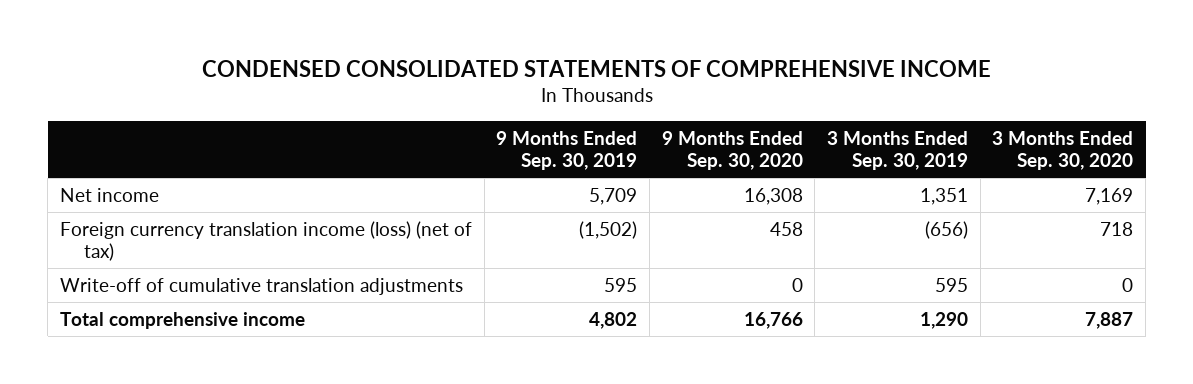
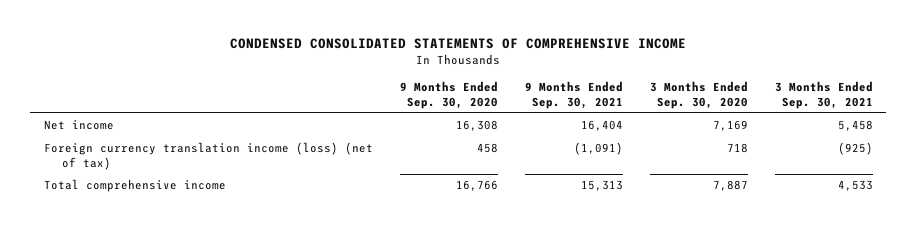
- | 9 Months Ended Sep. 30, 2019 | 9 Months Ended Sep. 30, 2020 | 3 Months Ended Sep. 30, 2019 | 3 Months Ended Sep. 30, 2020
+ | 9 Months Ended Sep. 30, 2020 | 9 Months Ended Sep. 30, 2021 | 3 Months Ended Sep. 30, 2020 | 3 Months Ended Sep. 30, 2021
- Write-off of cumulative translation adjustments | 595 | 0 | 595 | 0

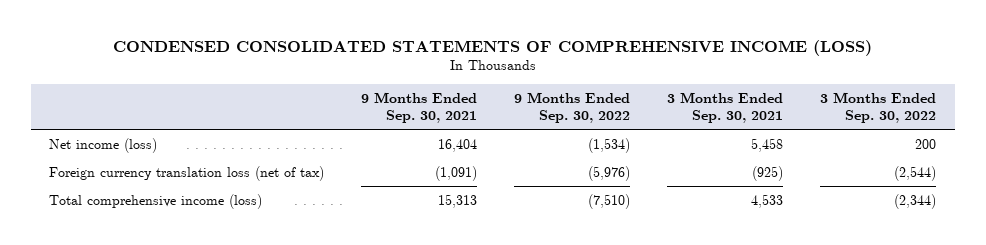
- CONDENSED CONSOLIDATED STATEMENTS OF COMPREHENSIVE INCOME
+ CONDENSED CONSOLIDATED STATEMENTS OF COMPREHENSIVE INCOME (LOSS)
- | 9 Months Ended Sep. 30, 2020 | 9 Months Ended Sep. 30, 2021 | 3 Months Ended Sep. 30, 2020 | 3 Months Ended Sep. 30, 2021
+ | 9 Months Ended Sep. 30, 2021 | 9 Months Ended Sep. 30, 2022 | 3 Months Ended Sep. 30, 2021 | 3 Months Ended Sep. 30, 2022
- Net income | 16,308 | 16,404 | 7,169 | 5,458
- Foreign currency translation income (loss) (net of tax) | 458 | (1,091) | 718 | (925)
- Total comprehensive income | 16,766 | 15,313 | 7,887 | 4,533
+ Net income (loss) | 16,404 | (1,534) | 5,458 | 200
+ Foreign currency translation loss (net of tax) | (1,091) | (5,976) | (925) | (2,544)
+ Total comprehensive income (loss) | 15,313 | (7,510) | 4,533 | (2,344)

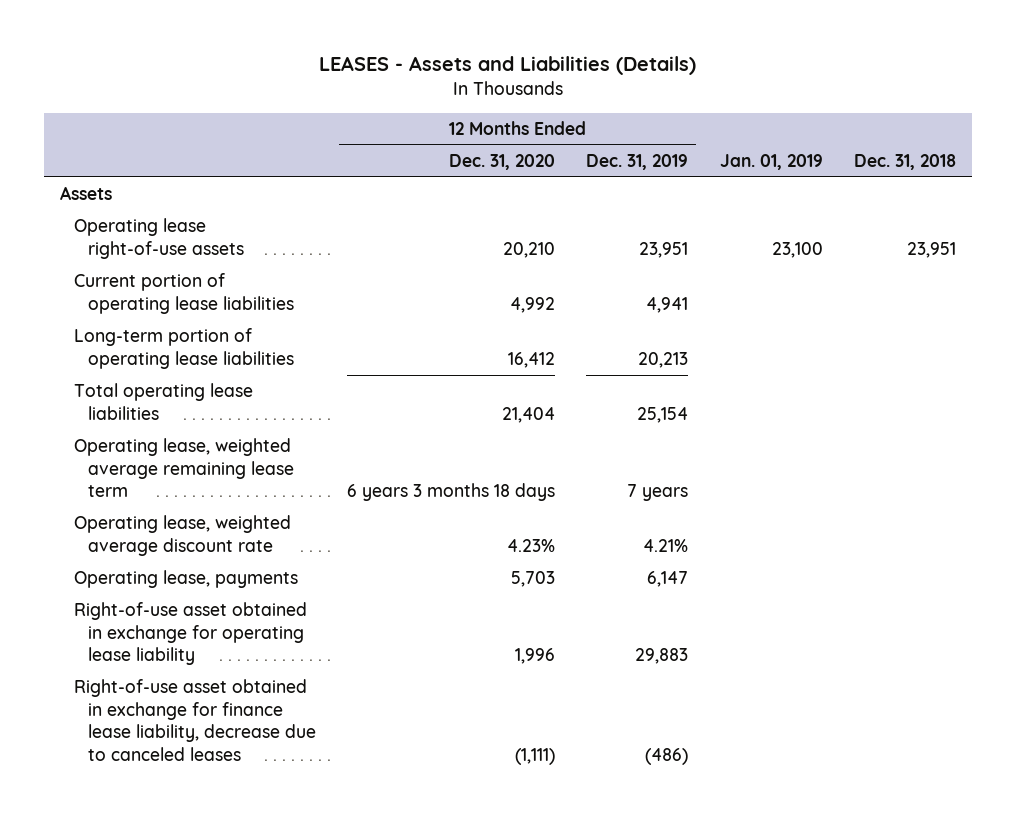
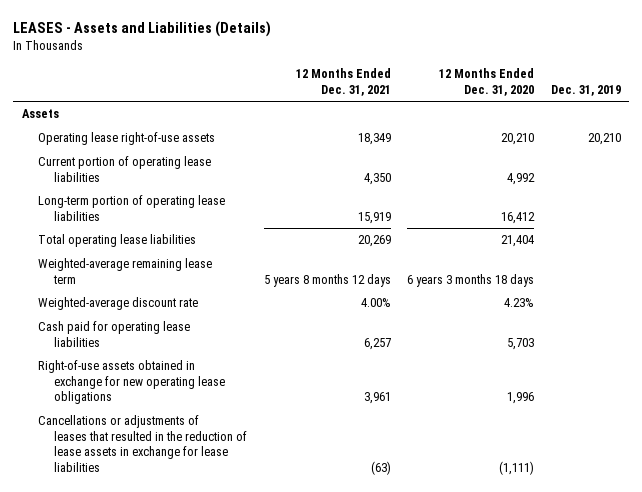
- | 12 Months Ended Dec. 31, 2020 | 12 Months Ended Dec. 31, 2019 | Jan. 01, 2019 | Dec. 31, 2018
+ | 12 Months Ended Dec. 31, 2021 | 12 Months Ended Dec. 31, 2020 | Dec. 31, 2019
- Operating lease, weighted average remaining lease term | 6 years 3 months 18 days | 7 years | |
- Operating lease, weighted average discount rate | 4.23% | 4.21% | |
- Operating lease, payments | 5,703 | 6,147 | |
- Right-of-use asset obtained in exchange for operating lease liability | 1,996 | 29,883 | |
- Right-of-use asset obtained in exchange for finance lease liability, decrease due to canceled leases | (1,111) | (486) | |
+ Weighted-average remaining lease term | 5 years 8 months 12 days | 6 years 3 months 18 days |
+ Weighted-average discount rate | 4.00% | 4.23% |
+ Cash paid for operating lease liabilities | 6,257 | 5,703 |
+ Right-of-use assets obtained in exchange for new operating lease obligations | 3,961 | 1,996 |
+ Cancellations or adjustments of leases that resulted in the reduction of lease assets in exchange for lease liabilities | (63) | (1,111) |

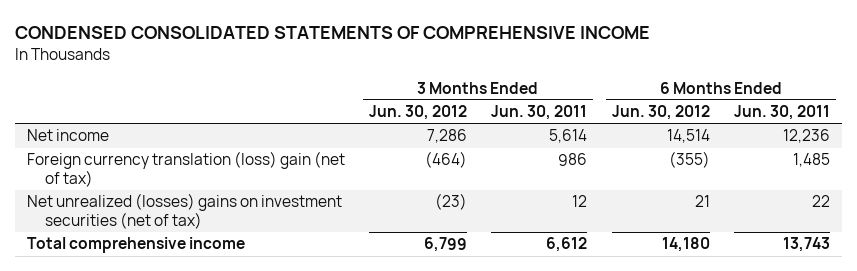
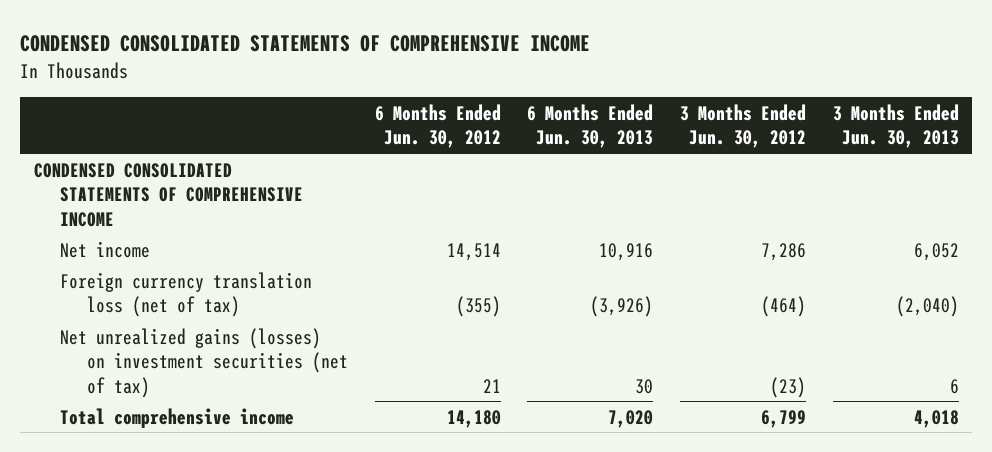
- | 3 Months Ended Jun. 30, 2012 | 3 Months Ended Jun. 30, 2011 | 6 Months Ended Jun. 30, 2012 | 6 Months Ended Jun. 30, 2011
+ | 6 Months Ended Jun. 30, 2012 | 6 Months Ended Jun. 30, 2013 | 3 Months Ended Jun. 30, 2012 | 3 Months Ended Jun. 30, 2013
+ CONDENSED CONSOLIDATED STATEMENTS OF COMPREHENSIVE INCOME
- Foreign currency translation (loss) gain (net of tax) | (464) | 986 | (355) | 1,485
- Net unrealized (losses) gains on investment securities (net of tax) | (23) | 12 | 21 | 22
+ Foreign currency translation loss (net of tax) | (355) | (3,926) | (464) | (2,040)
+ Net unrealized gains (losses) on investment securities (net of tax) | 21 | 30 | (23) | 6

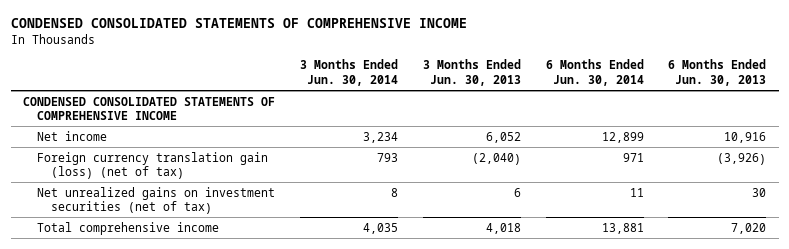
- | 6 Months Ended Jun. 30, 2012 | 6 Months Ended Jun. 30, 2013 | 3 Months Ended Jun. 30, 2012 | 3 Months Ended Jun. 30, 2013
+ | 3 Months Ended Jun. 30, 2014 | 3 Months Ended Jun. 30, 2013 | 6 Months Ended Jun. 30, 2014 | 6 Months Ended Jun. 30, 2013
- Foreign currency translation loss (net of tax) | (355) | (3,926) | (464) | (2,040)
- Net unrealized gains (losses) on investment securities (net of tax) | 21 | 30 | (23) | 6
+ Foreign currency translation gain (loss) (net of tax) | 793 | (2,040) | 971 | (3,926)
+ Net unrealized gains on investment securities (net of tax) | 8 | 6 | 11 | 30

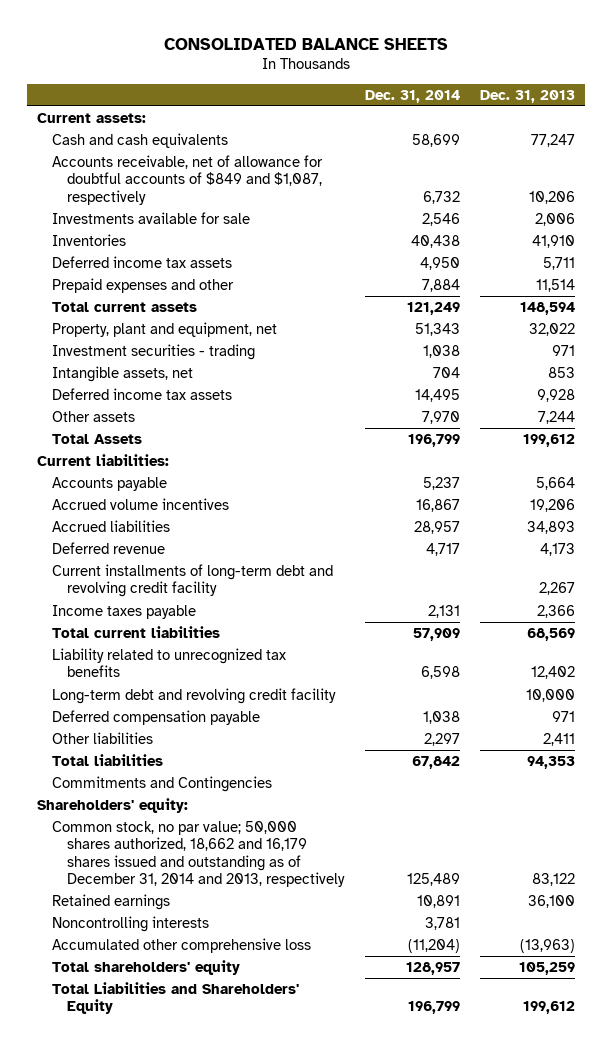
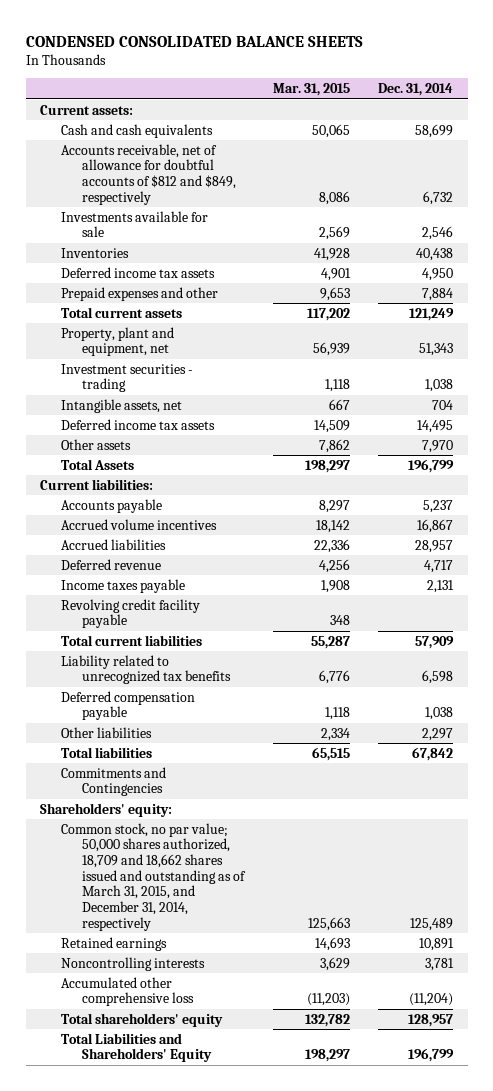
- CONSOLIDATED BALANCE SHEETS
+ CONDENSED CONSOLIDATED BALANCE SHEETS
- | Dec. 31, 2014 | Dec. 31, 2013
+ | Mar. 31, 2015 | Dec. 31, 2014
- Accounts receivable, net of allowance for doubtful accounts of $849 and $1,087, respectively | 6,732 | 10,206
+ Accounts receivable, net of allowance for doubtful accounts of $812 and $849, respectively | 8,086 | 6,732
- Current installments of long-term debt and revolving credit facility | | 2,267
+ Revolving credit facility payable | 348 |
- Long-term debt and revolving credit facility | | 10,000
- Common stock, no par value; 50,000 shares authorized, 18,662 and 16,179 shares issued and outstanding as of December 31, 2014 and 2013, respectively | 125,489 | 83,122
+ Common stock, no par value; 50,000 shares authorized, 18,709 and 18,662 shares issued and outstanding as of March 31, 2015, and December 31, 2014, respectively | 125,663 | 125,489

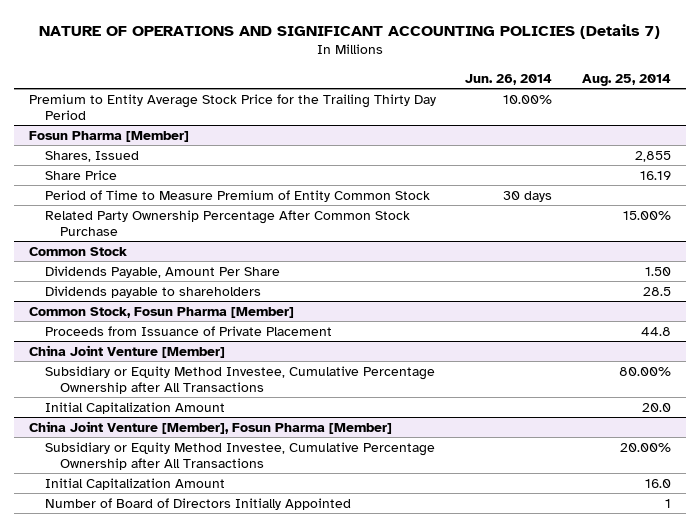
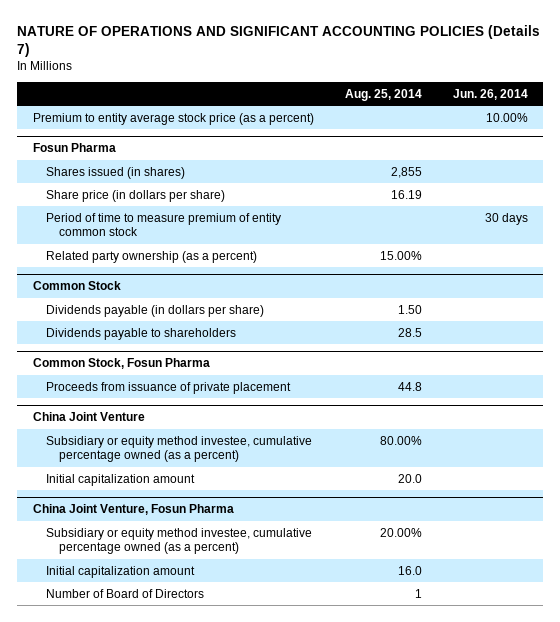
- | Jun. 26, 2014 | Aug. 25, 2014
+ | Aug. 25, 2014 | Jun. 26, 2014
- Premium to Entity Average Stock Price for the Trailing Thirty Day Period | 10.00% |
- Fosun Pharma [Member]
- Shares, Issued | | 2,855
- Share Price | | 16.19
- Period of Time to Measure Premium of Entity Common Stock | 30 days |
- Related Party Ownership Percentage After Common Stock Purchase | | 15.00%
+ Premium to entity average stock price (as a percent) | | 10.00%
+ Fosun Pharma
+ Shares issued (in shares) | 2,855 |
+ Share price (in dollars per share) | 16.19 |
+ Period of time to measure premium of entity common stock | | 30 days
+ Related party ownership (as a percent) | 15.00% |
@ Common Stock
- Dividends Payable, Amount Per Share | | 1.50
+ Dividends payable (in dollars per share) | 1.50 |
- Common Stock, Fosun Pharma [Member]
- Proceeds from Issuance of Private Placement | | 44.8
- China Joint Venture [Member]
- Subsidiary or Equity Method Investee, Cumulative Percentage Ownership after All Transactions | | 80.00%
- Initial Capitalization Amount | | 20.0
- China Joint Venture [Member], Fosun Pharma [Member]
- Subsidiary or Equity Method Investee, Cumulative Percentage Ownership after All Transactions | | 20.00%
- Initial Capitalization Amount | | 16.0
- Number of Board of Directors Initially Appointed | | 1
+ Common Stock, Fosun Pharma
+ Proceeds from issuance of private placement | 44.8 |
+ China Joint Venture
+ Subsidiary or equity method investee, cumulative percentage owned (as a percent) | 80.00% |
+ Initial capitalization amount | 20.0 |
+ China Joint Venture, Fosun Pharma
+ Subsidiary or equity method investee, cumulative percentage owned (as a percent) | 20.00% |
+ Initial capitalization amount | 16.0 |
+ Number of Board of Directors | 1 |

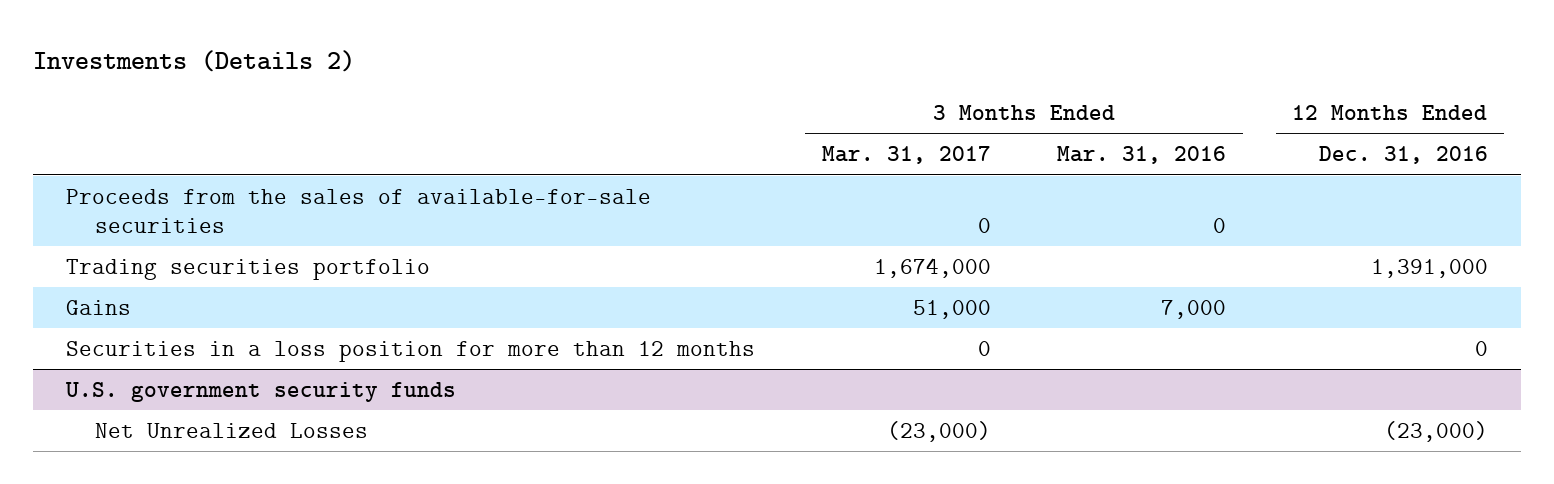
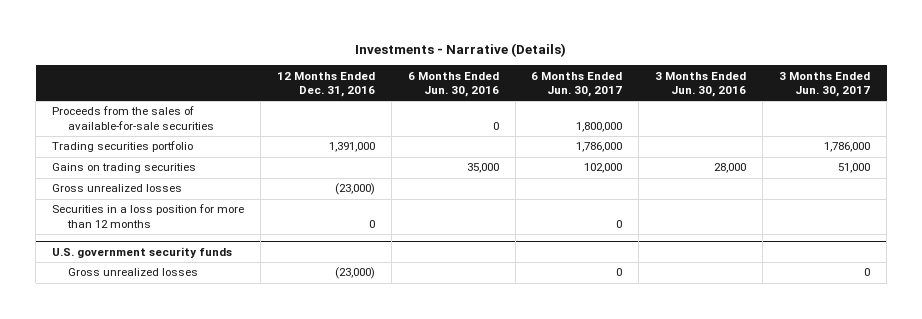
- Investments (Details 2)
+ Investments - Narrative (Details)
- | 3 Months Ended Mar. 31, 2017 | 3 Months Ended Mar. 31, 2016 | 12 Months Ended Dec. 31, 2016
+ | 12 Months Ended Dec. 31, 2016 | 6 Months Ended Jun. 30, 2016 | 6 Months Ended Jun. 30, 2017 | 3 Months Ended Jun. 30, 2016 | 3 Months Ended Jun. 30, 2017
- Gains | 51,000 | 7,000 |
+ Gains on trading securities | | 35,000 | 102,000 | 28,000 | 51,000
+ Gross unrealized losses | (23,000) | | | |
@ U.S. government security funds
- Net Unrealized Losses | (23,000) | | (23,000)
+ Gross unrealized losses | (23,000) | | 0 | | 0

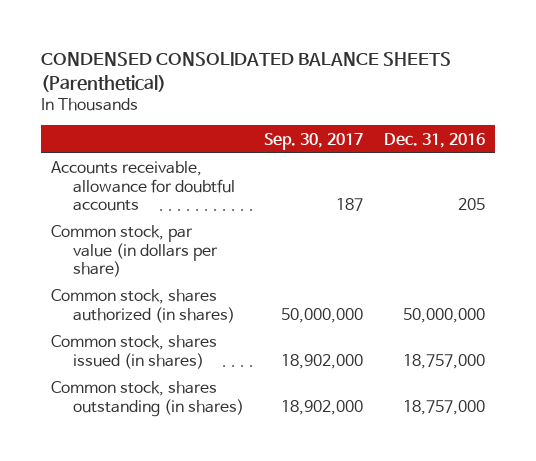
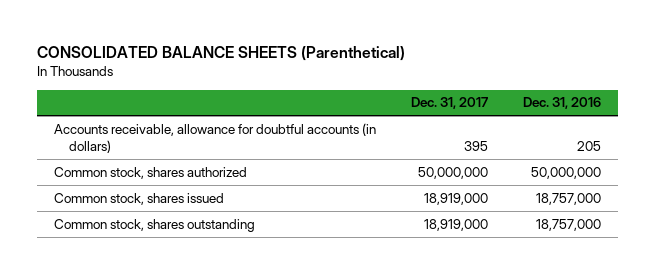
- CONDENSED CONSOLIDATED BALANCE SHEETS (Parenthetical)
+ CONSOLIDATED BALANCE SHEETS (Parenthetical)
- | Sep. 30, 2017 | Dec. 31, 2016
+ | Dec. 31, 2017 | Dec. 31, 2016
- Accounts receivable, allowance for doubtful accounts | 187 | 205
- Common stock, par value (in dollars per share)
- Common stock, shares authorized (in shares) | 50,000,000 | 50,000,000
- Common stock, shares issued (in shares) | 18,902,000 | 18,757,000
- Common stock, shares outstanding (in shares) | 18,902,000 | 18,757,000
+ Accounts receivable, allowance for doubtful accounts (in dollars) | 395 | 205
+ Common stock, shares authorized | 50,000,000 | 50,000,000
+ Common stock, shares issued | 18,919,000 | 18,757,000
+ Common stock, shares outstanding | 18,919,000 | 18,757,000

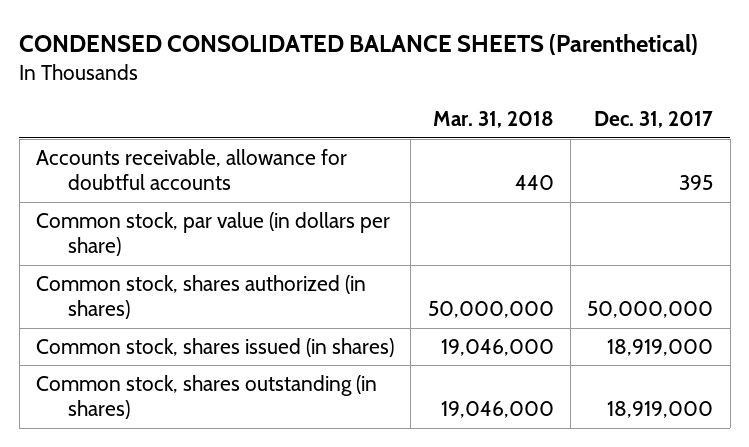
- CONSOLIDATED BALANCE SHEETS (Parenthetical)
+ CONDENSED CONSOLIDATED BALANCE SHEETS (Parenthetical)
- | Dec. 31, 2017 | Dec. 31, 2016
+ | Mar. 31, 2018 | Dec. 31, 2017
- Accounts receivable, allowance for doubtful accounts (in dollars) | 395 | 205
- Common stock, shares authorized | 50,000,000 | 50,000,000
- Common stock, shares issued | 18,919,000 | 18,757,000
- Common stock, shares outstanding | 18,919,000 | 18,757,000
+ Accounts receivable, allowance for doubtful accounts | 440 | 395
+ Common stock, par value (in dollars per share)
+ Common stock, shares authorized (in shares) | 50,000,000 | 50,000,000
+ Common stock, shares issued (in shares) | 19,046,000 | 18,919,000
+ Common stock, shares outstanding (in shares) | 19,046,000 | 18,919,000

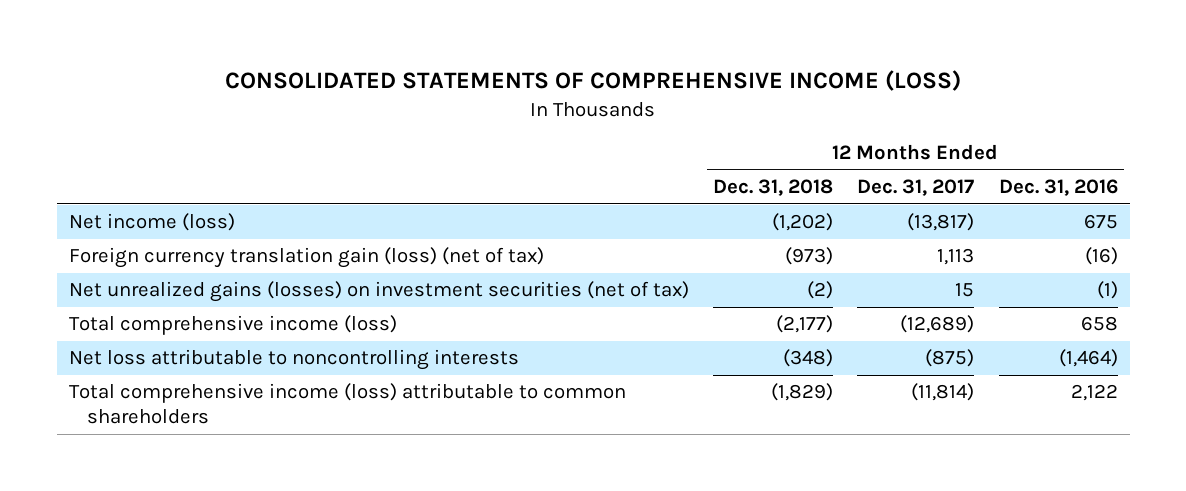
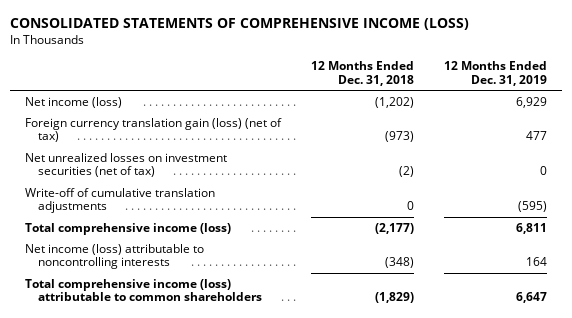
- | 12 Months Ended Dec. 31, 2018 | 12 Months Ended Dec. 31, 2017 | 12 Months Ended Dec. 31, 2016
+ | 12 Months Ended Dec. 31, 2018 | 12 Months Ended Dec. 31, 2019
- Net unrealized gains (losses) on investment securities (net of tax) | (2) | 15 | (1)
+ Net unrealized losses on investment securities (net of tax) | (2) | 0
+ Write-off of cumulative translation adjustments | 0 | (595)
- Net loss attributable to noncontrolling interests | (348) | (875) | (1,464)
+ Net income (loss) attributable to noncontrolling interests | (348) | 164

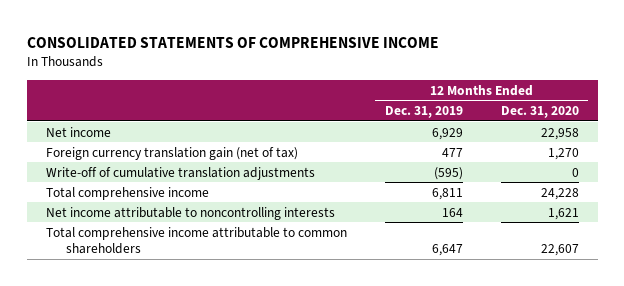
- CONSOLIDATED STATEMENTS OF COMPREHENSIVE INCOME (LOSS)
+ CONSOLIDATED STATEMENTS OF COMPREHENSIVE INCOME
- | 12 Months Ended Dec. 31, 2018 | 12 Months Ended Dec. 31, 2019
+ | 12 Months Ended Dec. 31, 2019 | 12 Months Ended Dec. 31, 2020
- Net income (loss) | (1,202) | 6,929
- Foreign currency translation gain (loss) (net of tax) | (973) | 477
- Net unrealized losses on investment securities (net of tax) | (2) | 0
+ Net income | 6,929 | 22,958
+ Foreign currency translation gain (net of tax) | 477 | 1,270
- Total comprehensive income (loss) | (2,177) | 6,811
- Net income (loss) attributable to noncontrolling interests | (348) | 164
- Total comprehensive income (loss) attributable to common shareholders | (1,829) | 6,647
+ Total comprehensive income | 6,811 | 24,228
+ Net income attributable to noncontrolling interests | 164 | 1,621
+ Total comprehensive income attributable to common shareholders | 6,647 | 22,607

